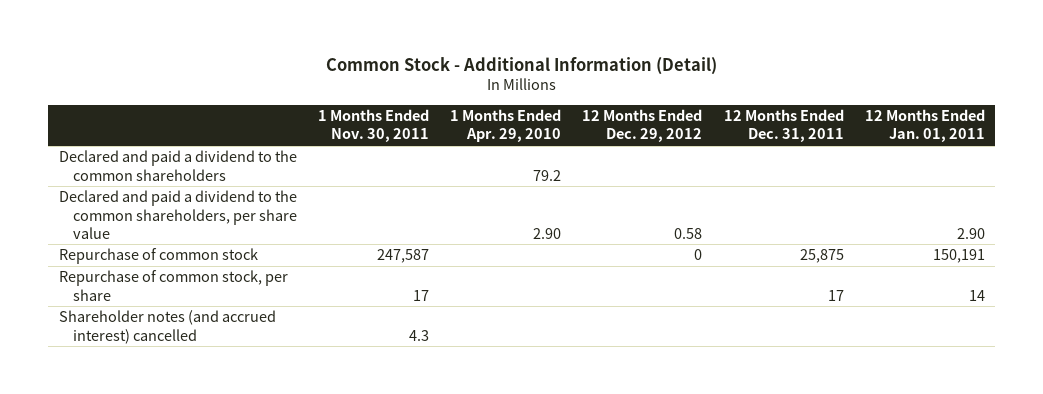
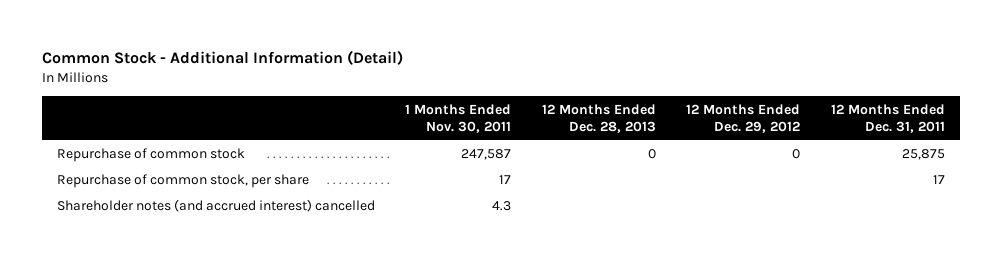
- | 1 Months Ended Nov. 30, 2011 | 1 Months Ended Apr. 29, 2010 | 12 Months Ended Dec. 29, 2012 | 12 Months Ended Dec. 31, 2011 | 12 Months Ended Jan. 01, 2011
+ | 1 Months Ended Nov. 30, 2011 | 12 Months Ended Dec. 28, 2013 | 12 Months Ended Dec. 29, 2012 | 12 Months Ended Dec. 31, 2011
- Declared and paid a dividend to the common shareholders | | 79.2 | | |
- Declared and paid a dividend to the common shareholders, per share value | | 2.90 | 0.58 | | 2.90

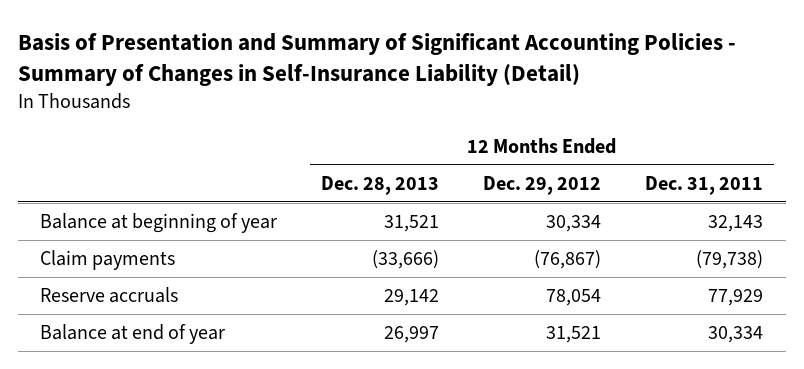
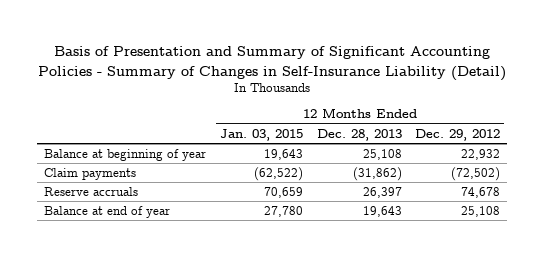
- | 12 Months Ended Dec. 28, 2013 | 12 Months Ended Dec. 29, 2012 | 12 Months Ended Dec. 31, 2011
+ | 12 Months Ended Jan. 03, 2015 | 12 Months Ended Dec. 28, 2013 | 12 Months Ended Dec. 29, 2012
- Balance at beginning of year | 31,521 | 30,334 | 32,143
- Claim payments | (33,666) | (76,867) | (79,738)
- Reserve accruals | 29,142 | 78,054 | 77,929
- Balance at end of year | 26,997 | 31,521 | 30,334
+ Balance at beginning of year | 19,643 | 25,108 | 22,932
+ Claim payments | (62,522) | (31,862) | (72,502)
+ Reserve accruals | 70,659 | 26,397 | 74,678
+ Balance at end of year | 27,780 | 19,643 | 25,108

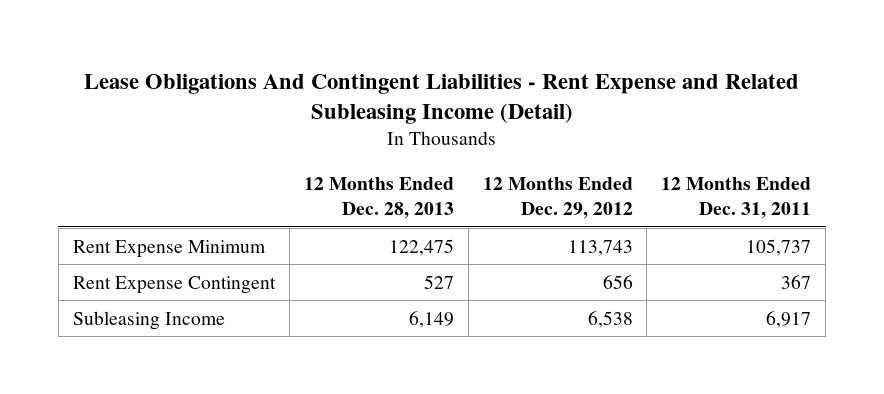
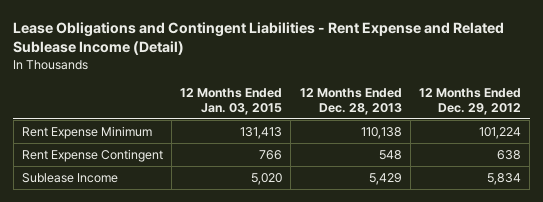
- Lease Obligations And Contingent Liabilities - Rent Expense and Related Subleasing Income (Detail)
+ Lease Obligations and Contingent Liabilities - Rent Expense and Related Sublease Income (Detail)
- | 12 Months Ended Dec. 28, 2013 | 12 Months Ended Dec. 29, 2012 | 12 Months Ended Dec. 31, 2011
+ | 12 Months Ended Jan. 03, 2015 | 12 Months Ended Dec. 28, 2013 | 12 Months Ended Dec. 29, 2012
- Rent Expense Minimum | 122,475 | 113,743 | 105,737
- Rent Expense Contingent | 527 | 656 | 367
- Subleasing Income | 6,149 | 6,538 | 6,917
+ Rent Expense Minimum | 131,413 | 110,138 | 101,224
+ Rent Expense Contingent | 766 | 548 | 638
+ Sublease Income | 5,020 | 5,429 | 5,834

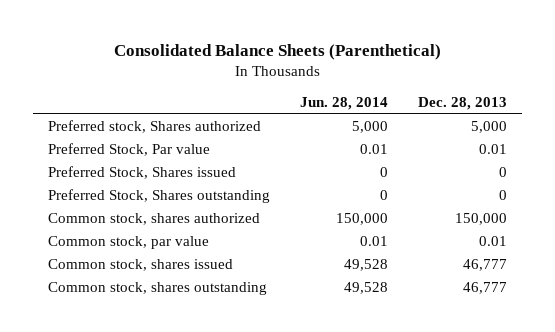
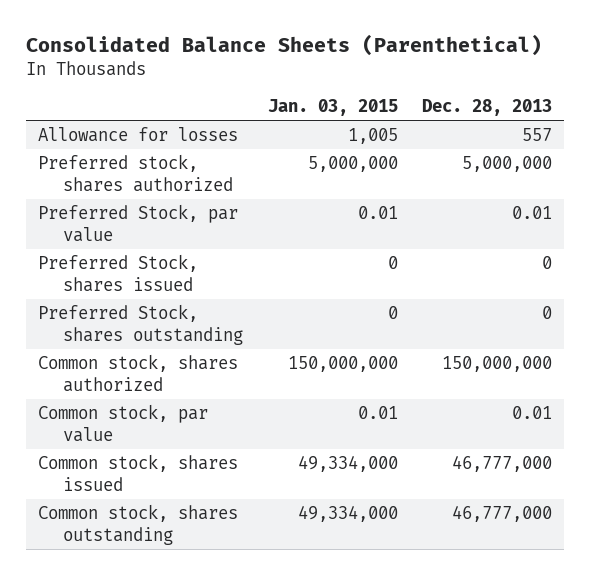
- | Jun. 28, 2014 | Dec. 28, 2013
+ | Jan. 03, 2015 | Dec. 28, 2013
- Preferred stock, Shares authorized | 5,000 | 5,000
- Preferred Stock, Par value | 0.01 | 0.01
- Preferred Stock, Shares issued | 0 | 0
- Preferred Stock, Shares outstanding | 0 | 0
- Common stock, shares authorized | 150,000 | 150,000
+ Allowance for losses | 1,005 | 557
+ Preferred stock, shares authorized | 5,000,000 | 5,000,000
+ Preferred Stock, par value | 0.01 | 0.01
+ Preferred Stock, shares issued | 0 | 0
+ Preferred Stock, shares outstanding | 0 | 0
+ Common stock, shares authorized | 150,000,000 | 150,000,000
- Common stock, shares issued | 49,528 | 46,777
- Common stock, shares outstanding | 49,528 | 46,777
+ Common stock, shares issued | 49,334,000 | 46,777,000
+ Common stock, shares outstanding | 49,334,000 | 46,777,000

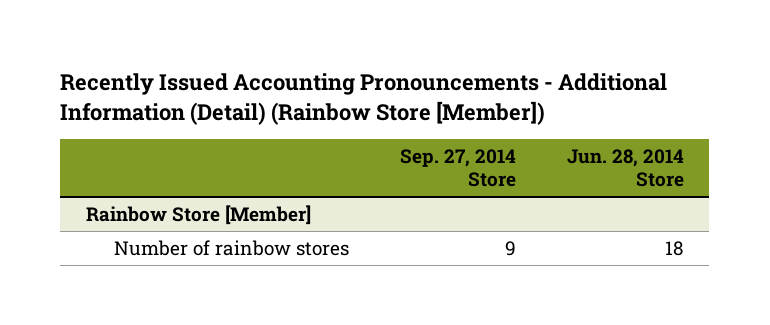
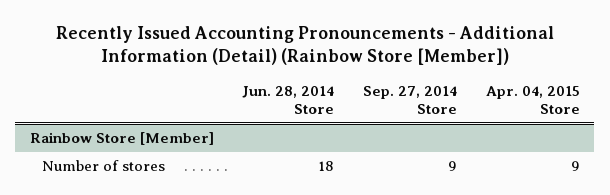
- | Sep. 27, 2014 Store | Jun. 28, 2014 Store
+ | Jun. 28, 2014 Store | Sep. 27, 2014 Store | Apr. 04, 2015 Store
@ Rainbow Store [Member]
- Number of rainbow stores | 9 | 18
+ Number of stores | 18 | 9 | 9

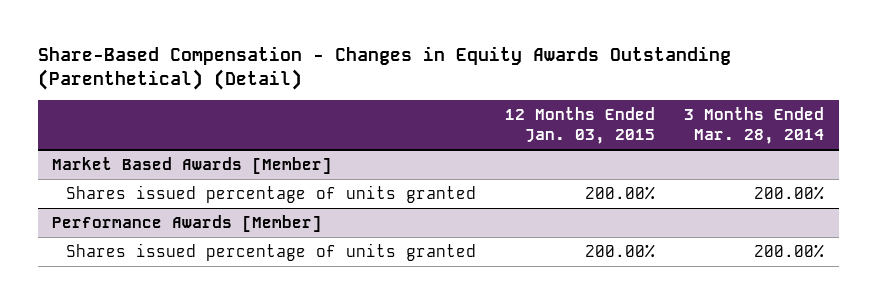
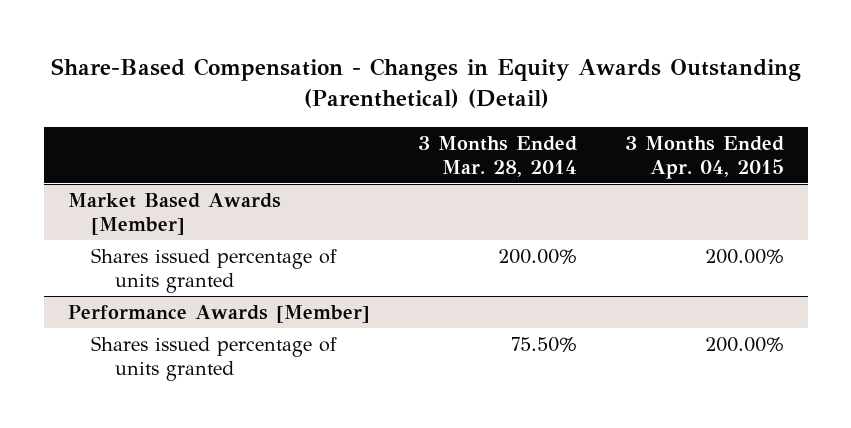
- | 12 Months Ended Jan. 03, 2015 | 3 Months Ended Mar. 28, 2014
+ | 3 Months Ended Mar. 28, 2014 | 3 Months Ended Apr. 04, 2015
@ Performance Awards [Member]
- Shares issued percentage of units granted | 200.00% | 200.00%
+ Shares issued percentage of units granted | 75.50% | 200.00%

